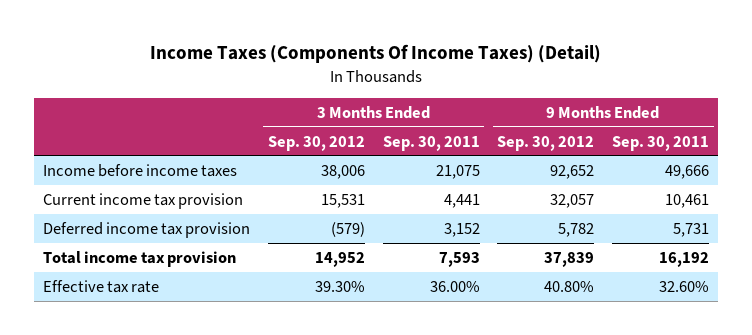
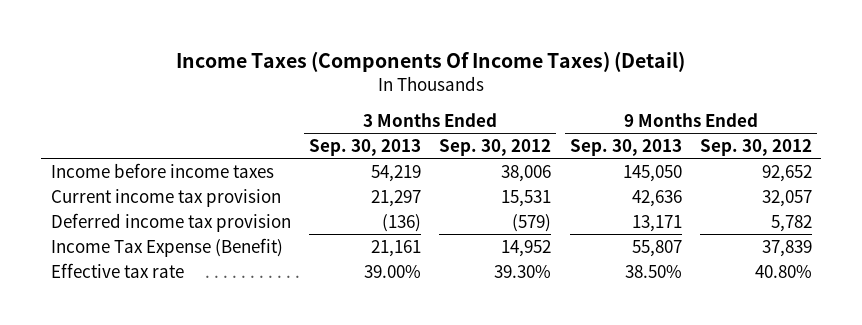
- | 3 Months Ended Sep. 30, 2012 | 3 Months Ended Sep. 30, 2011 | 9 Months Ended Sep. 30, 2012 | 9 Months Ended Sep. 30, 2011
+ | 3 Months Ended Sep. 30, 2013 | 3 Months Ended Sep. 30, 2012 | 9 Months Ended Sep. 30, 2013 | 9 Months Ended Sep. 30, 2012
- Total income tax provision | 14,952 | 7,593 | 37,839 | 16,192
+ Income Tax Expense (Benefit) | 21,161 | 14,952 | 55,807 | 37,839

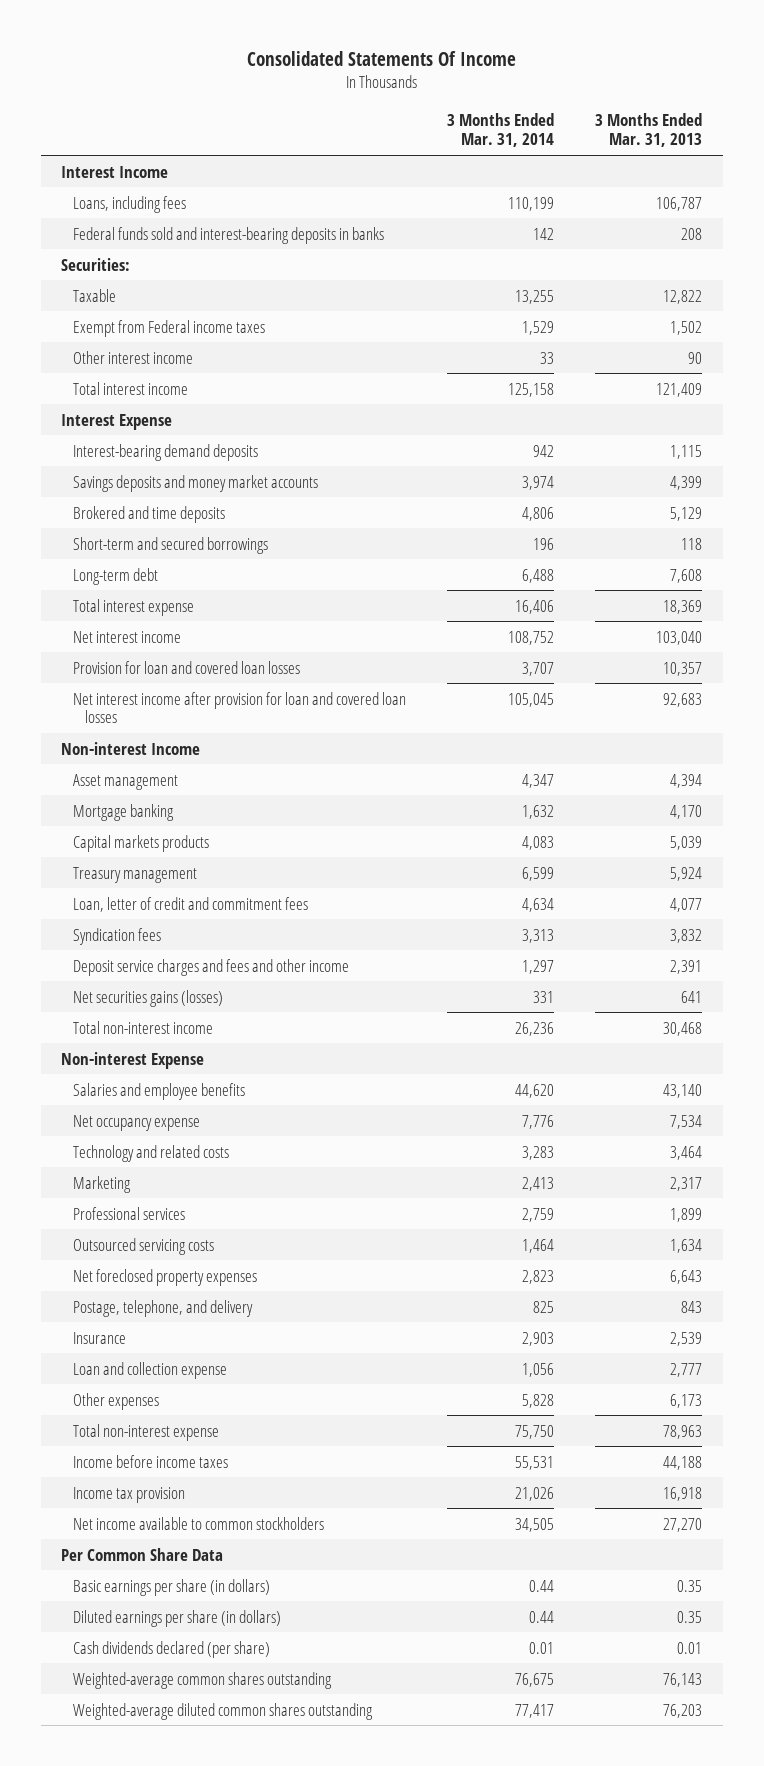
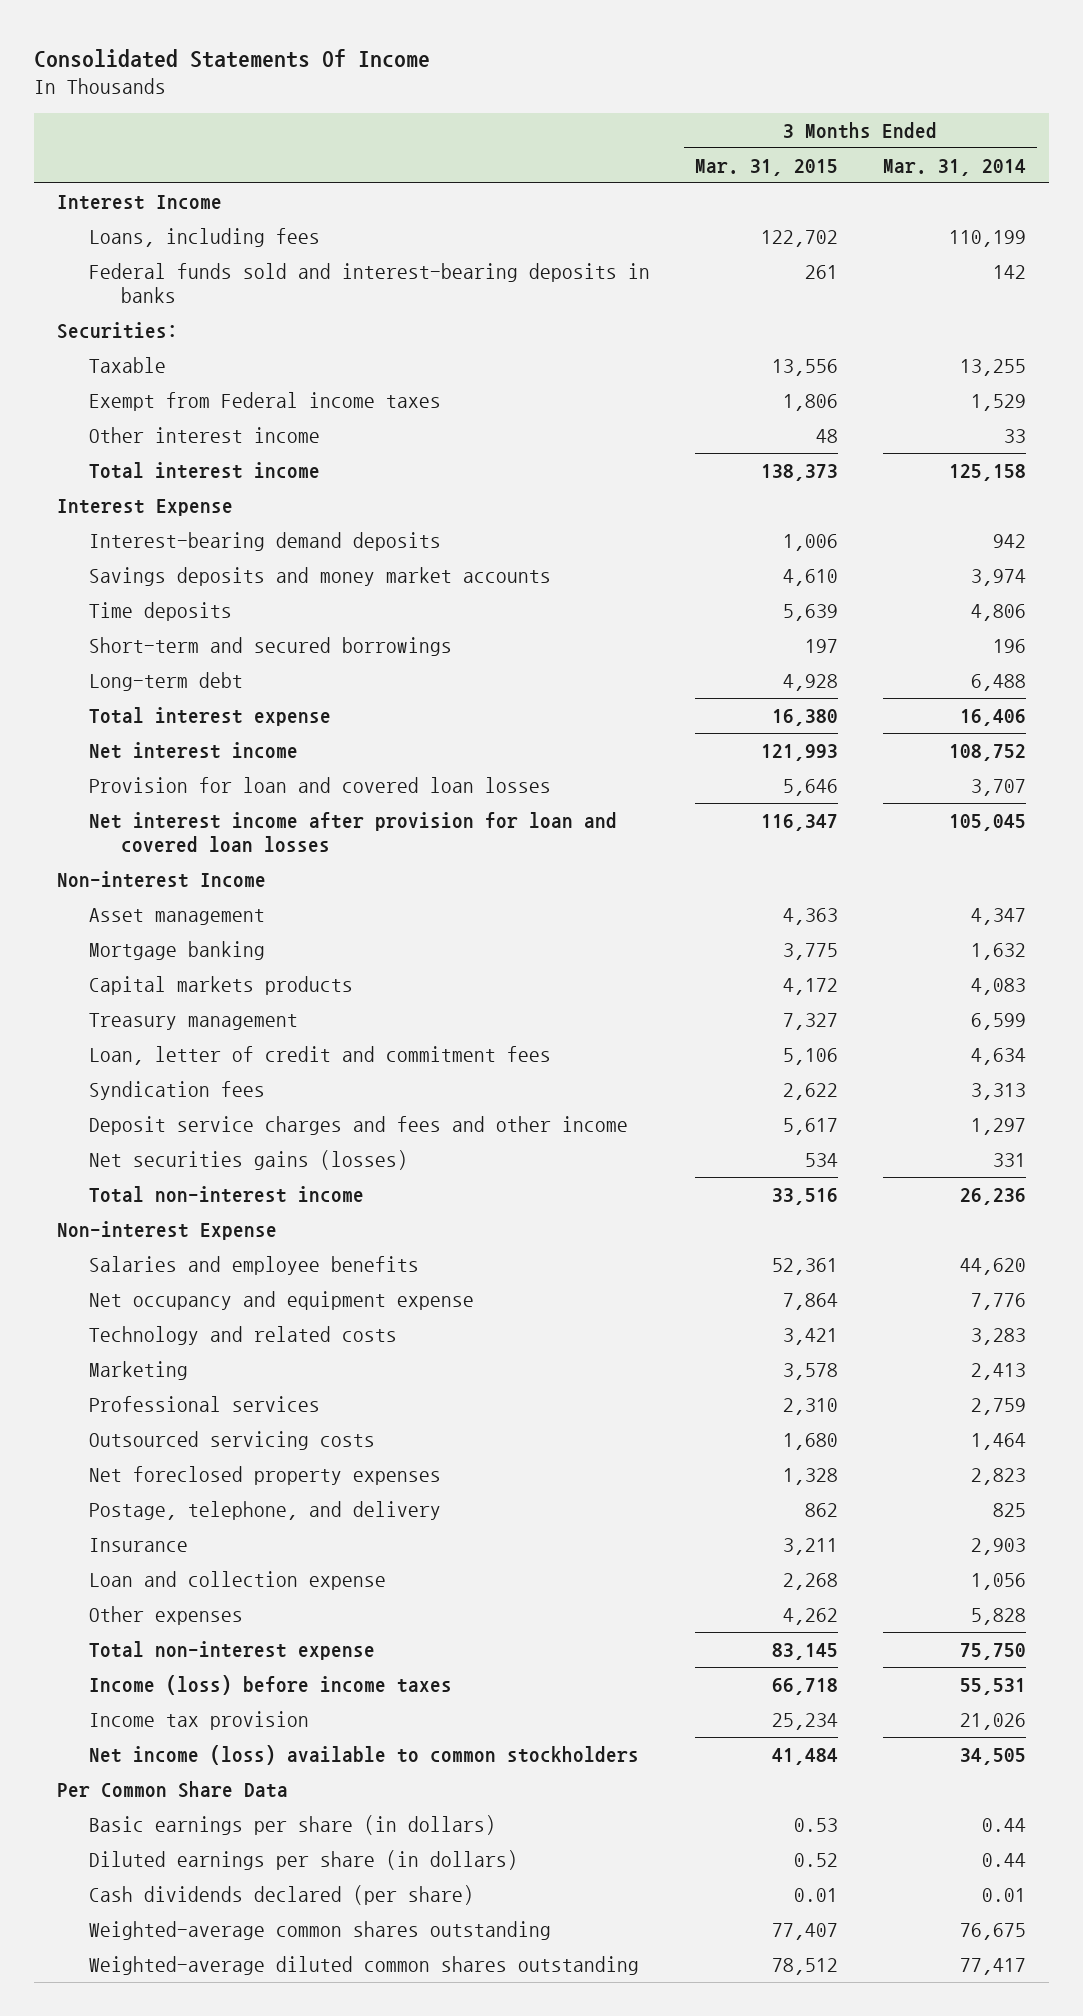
- | 3 Months Ended Mar. 31, 2014 | 3 Months Ended Mar. 31, 2013
+ | 3 Months Ended Mar. 31, 2015 | 3 Months Ended Mar. 31, 2014
- Brokered and time deposits | 4,806 | 5,129
+ Time deposits | 5,639 | 4,806
- Net occupancy expense | 7,776 | 7,534
+ Net occupancy and equipment expense | 7,864 | 7,776
- Income before income taxes | 55,531 | 44,188
+ Income (loss) before income taxes | 66,718 | 55,531
- Net income available to common stockholders | 34,505 | 27,270
+ Net income (loss) available to common stockholders | 41,484 | 34,505

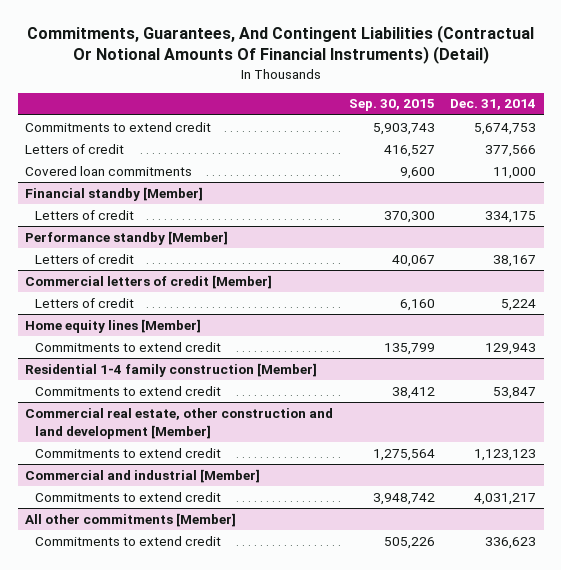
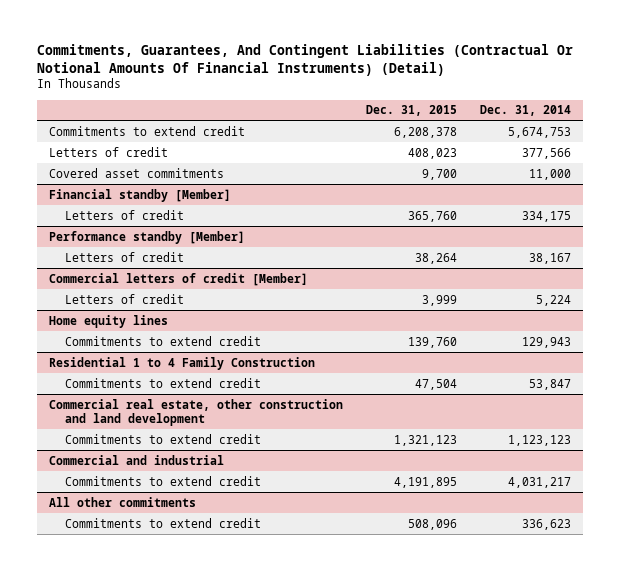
- | Sep. 30, 2015 | Dec. 31, 2014
+ | Dec. 31, 2015 | Dec. 31, 2014
- Covered loan commitments | 9,600 | 11,000
+ Covered asset commitments | 9,700 | 11,000
- Home equity lines [Member]
+ Home equity lines
- Residential 1-4 family construction [Member]
+ Residential 1 to 4 Family Construction
- Commercial real estate, other construction and land development [Member]
+ Commercial real estate, other construction and land development
- Commercial and industrial [Member]
+ Commercial and industrial
- All other commitments [Member]
+ All other commitments

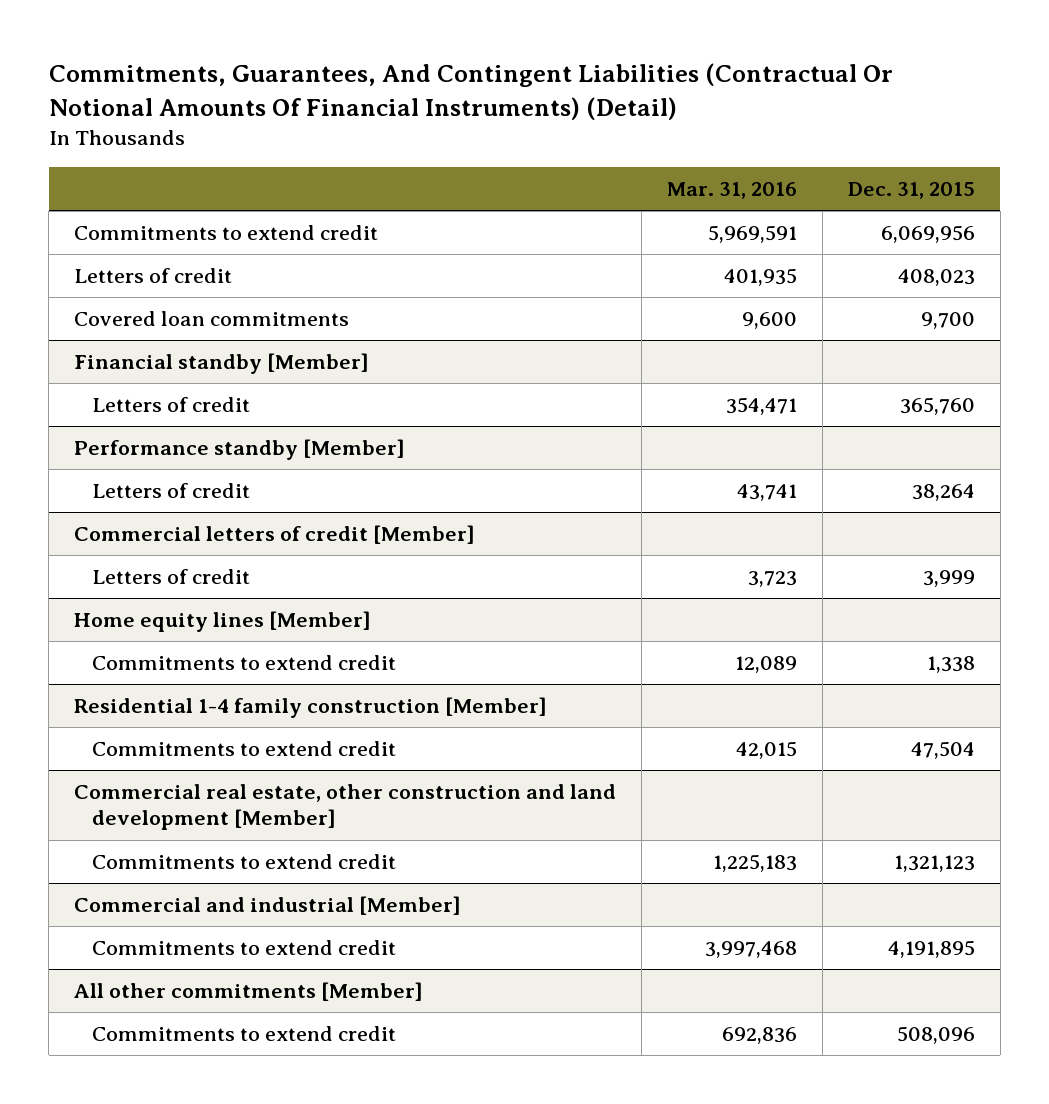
- | Dec. 31, 2015 | Dec. 31, 2014
+ | Mar. 31, 2016 | Dec. 31, 2015
- Commitments to extend credit | 6,208,378 | 5,674,753
+ Commitments to extend credit | 5,969,591 | 6,069,956
- Covered asset commitments | 9,700 | 11,000
+ Covered loan commitments | 9,600 | 9,700
- Home equity lines
- Commitments to extend credit | 139,760 | 129,943
- Residential 1 to 4 Family Construction
+ Home equity lines [Member]
+ Commitments to extend credit | 12,089 | 1,338
+ Residential 1-4 family construction [Member]
- Commercial real estate, other construction and land development
+ Commercial real estate, other construction and land development [Member]
- Commercial and industrial
+ Commercial and industrial [Member]
- All other commitments
+ All other commitments [Member]

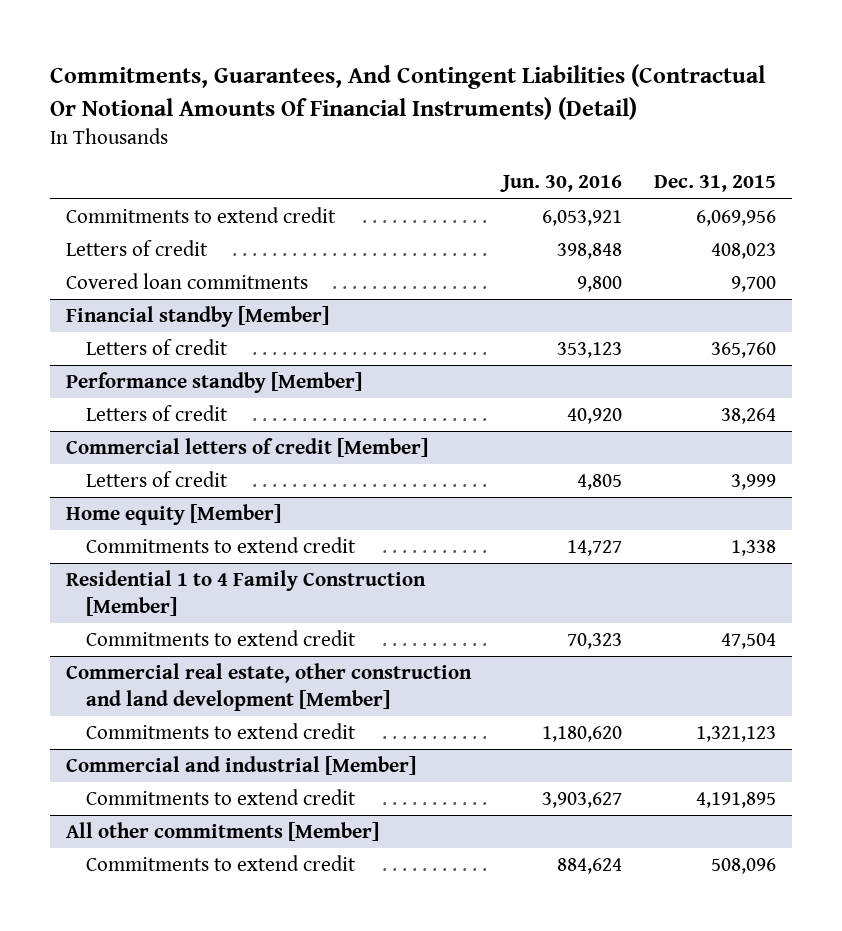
- | Mar. 31, 2016 | Dec. 31, 2015
+ | Jun. 30, 2016 | Dec. 31, 2015
- Home equity lines [Member]
+ Home equity [Member]
- Residential 1-4 family construction [Member]
+ Residential 1 to 4 Family Construction [Member]

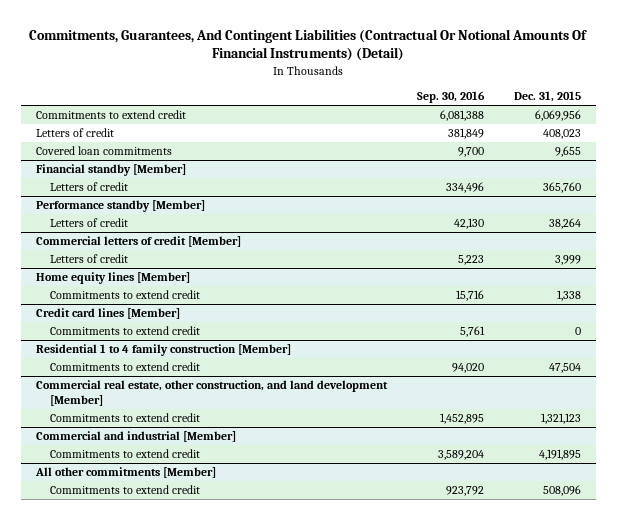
- | Jun. 30, 2016 | Dec. 31, 2015
+ | Sep. 30, 2016 | Dec. 31, 2015
- Covered loan commitments | 9,800 | 9,700
+ Covered loan commitments | 9,700 | 9,655
- Home equity [Member]
+ Home equity lines [Member]
- Residential 1 to 4 Family Construction [Member]
+ Credit card lines [Member]
+ Commitments to extend credit | 5,761 | 0
+ Residential 1 to 4 family construction [Member]
- Commercial real estate, other construction and land development [Member]
+ Commercial real estate, other construction, and land development [Member]

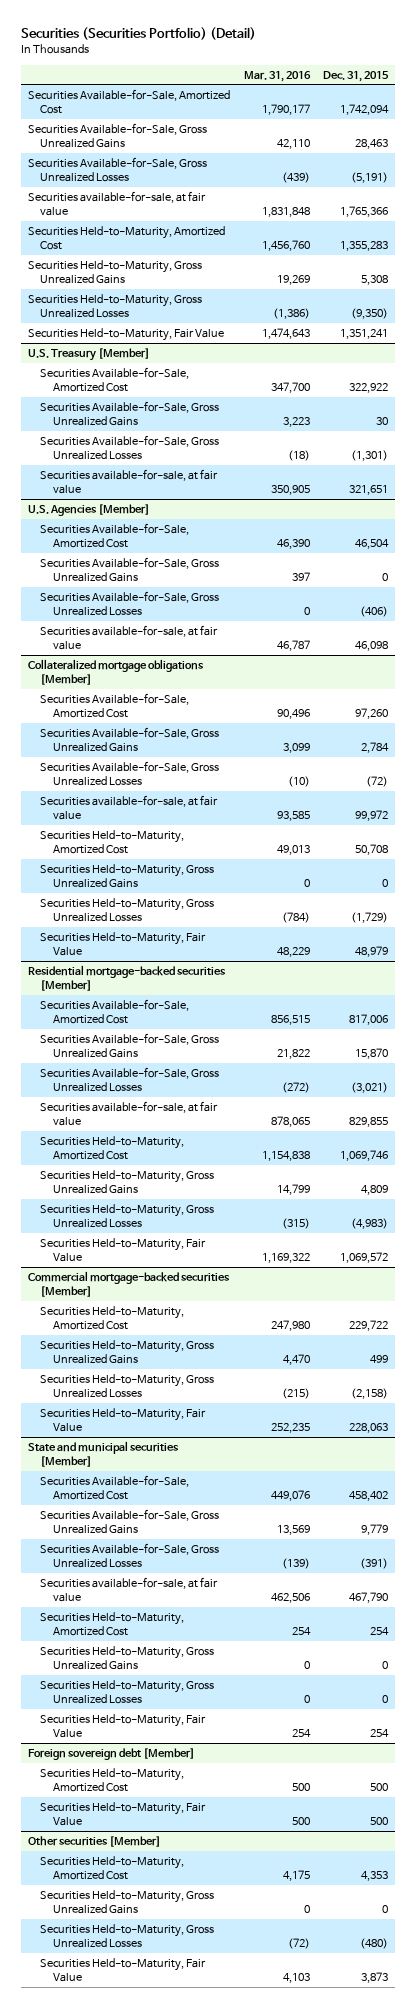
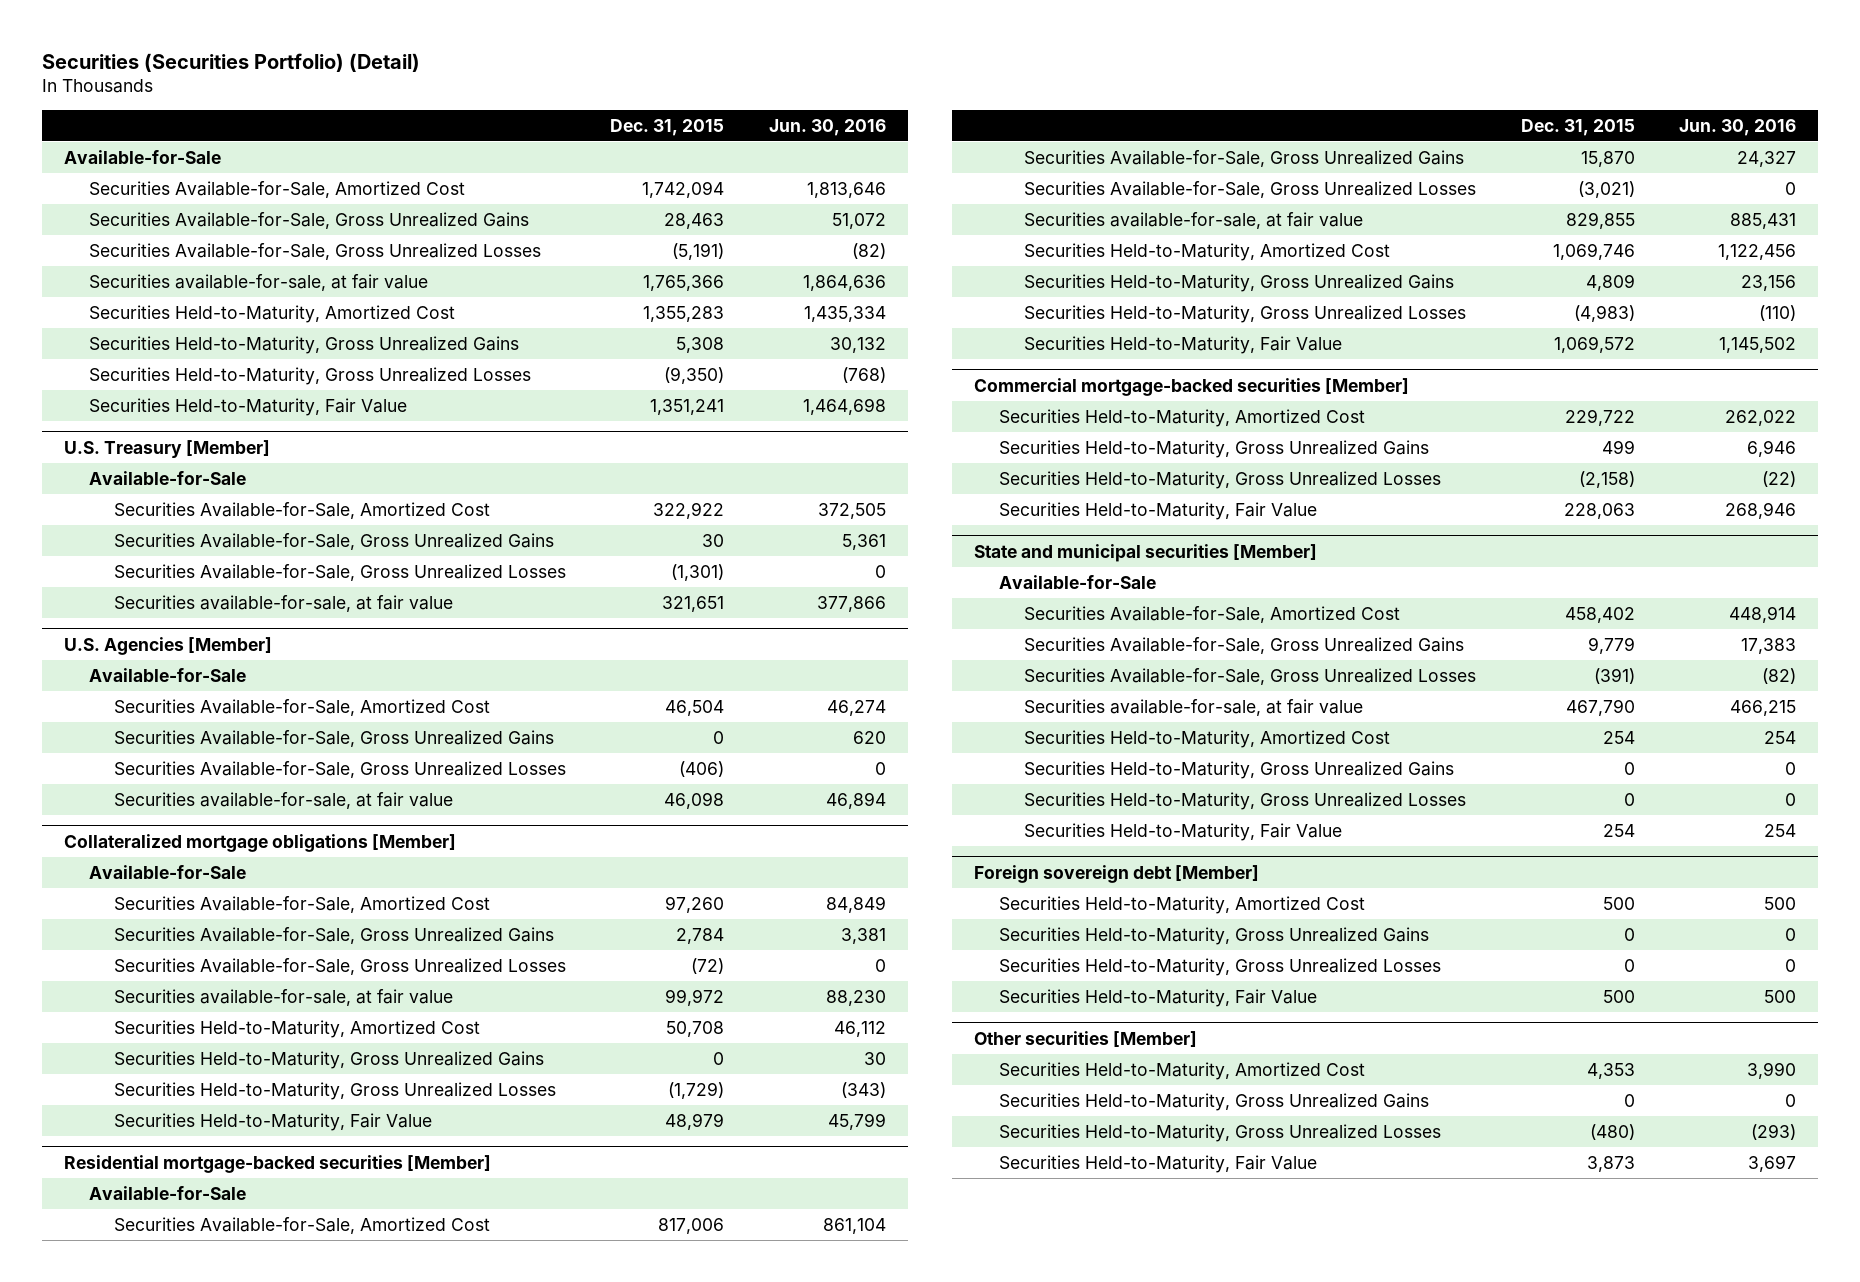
- | Mar. 31, 2016 | Dec. 31, 2015
+ | Dec. 31, 2015 | Jun. 30, 2016
+ Available-for-Sale
@ U.S. Treasury [Member]
+ Available-for-Sale
@ U.S. Agencies [Member]
+ Available-for-Sale
@ Collateralized mortgage obligations [Member]
+ Available-for-Sale
@ Residential mortgage-backed securities [Member]
+ Available-for-Sale
@ State and municipal securities [Member]
+ Available-for-Sale
@ Foreign sovereign debt [Member]
+ Securities Held-to-Maturity, Gross Unrealized Gains | 0 | 0
+ Securities Held-to-Maturity, Gross Unrealized Losses | 0 | 0

